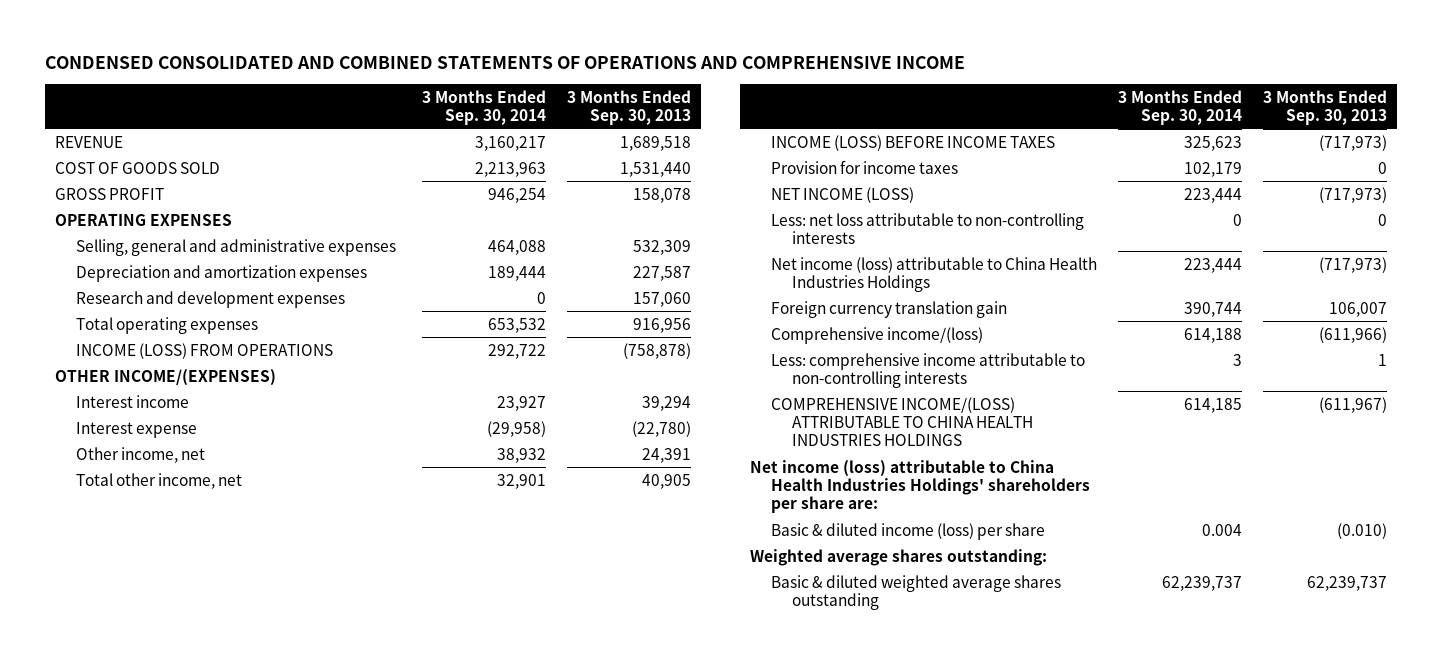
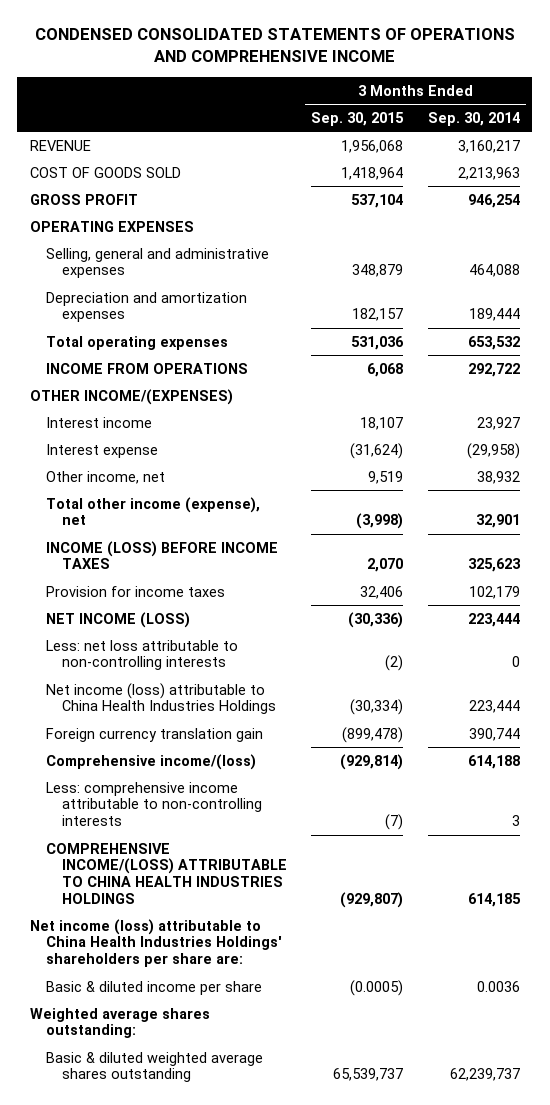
- CONDENSED CONSOLIDATED AND COMBINED STATEMENTS OF OPERATIONS AND COMPREHENSIVE INCOME
+ CONDENSED CONSOLIDATED STATEMENTS OF OPERATIONS AND COMPREHENSIVE INCOME
- | 3 Months Ended Sep. 30, 2014 | 3 Months Ended Sep. 30, 2013
+ | 3 Months Ended Sep. 30, 2015 | 3 Months Ended Sep. 30, 2014
- Research and development expenses | 0 | 157,060
- INCOME (LOSS) FROM OPERATIONS | 292,722 | (758,878)
+ INCOME FROM OPERATIONS | 6,068 | 292,722
- Total other income, net | 32,901 | 40,905
+ Total other income (expense), net | (3,998) | 32,901
- Basic & diluted income (loss) per share | 0.004 | (0.010)
+ Basic & diluted income per share | (0.0005) | 0.0036

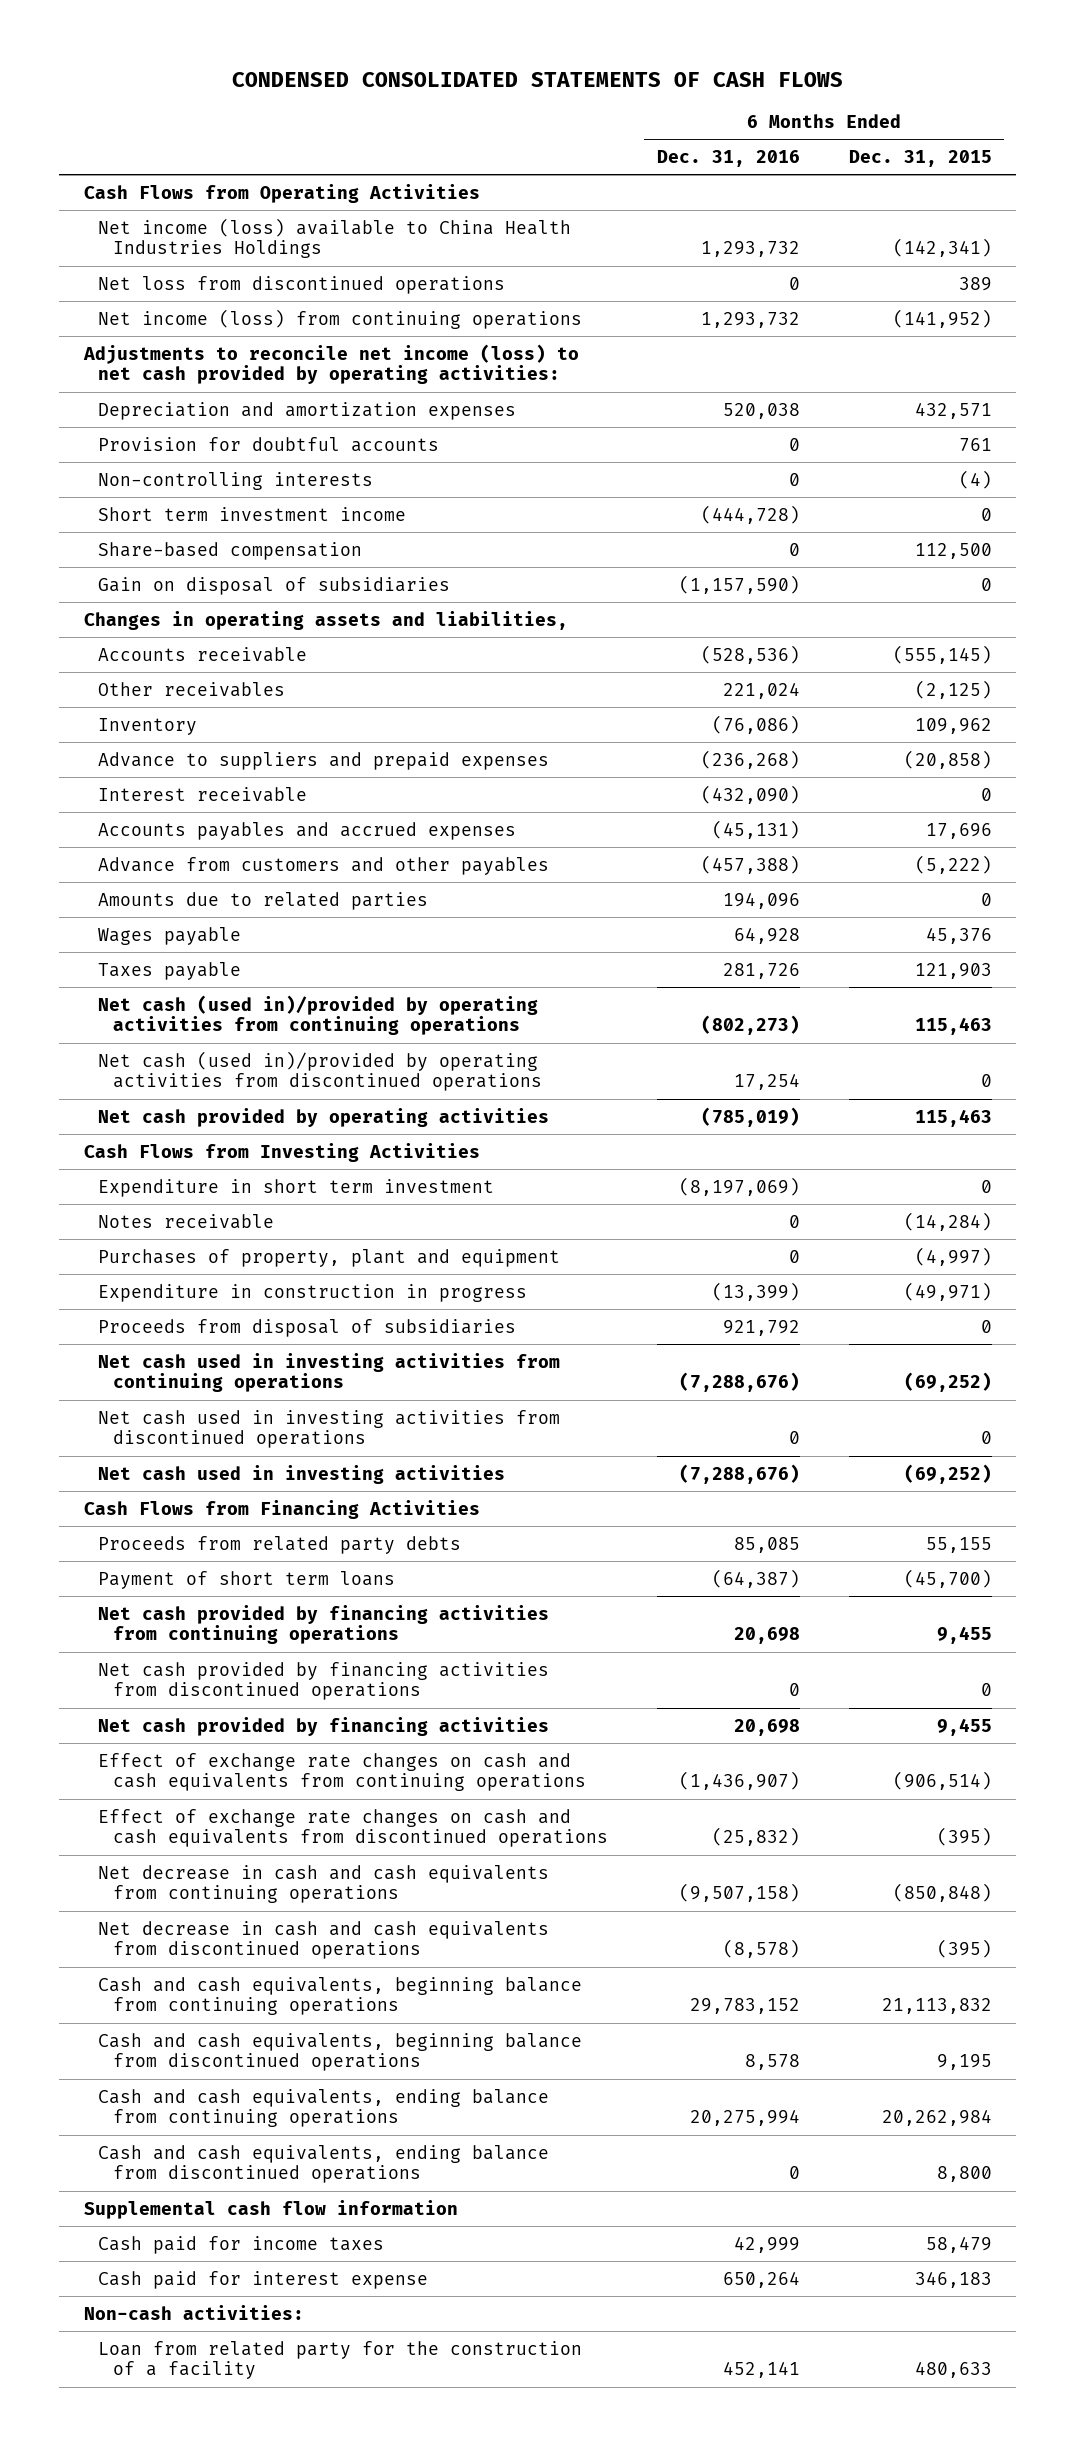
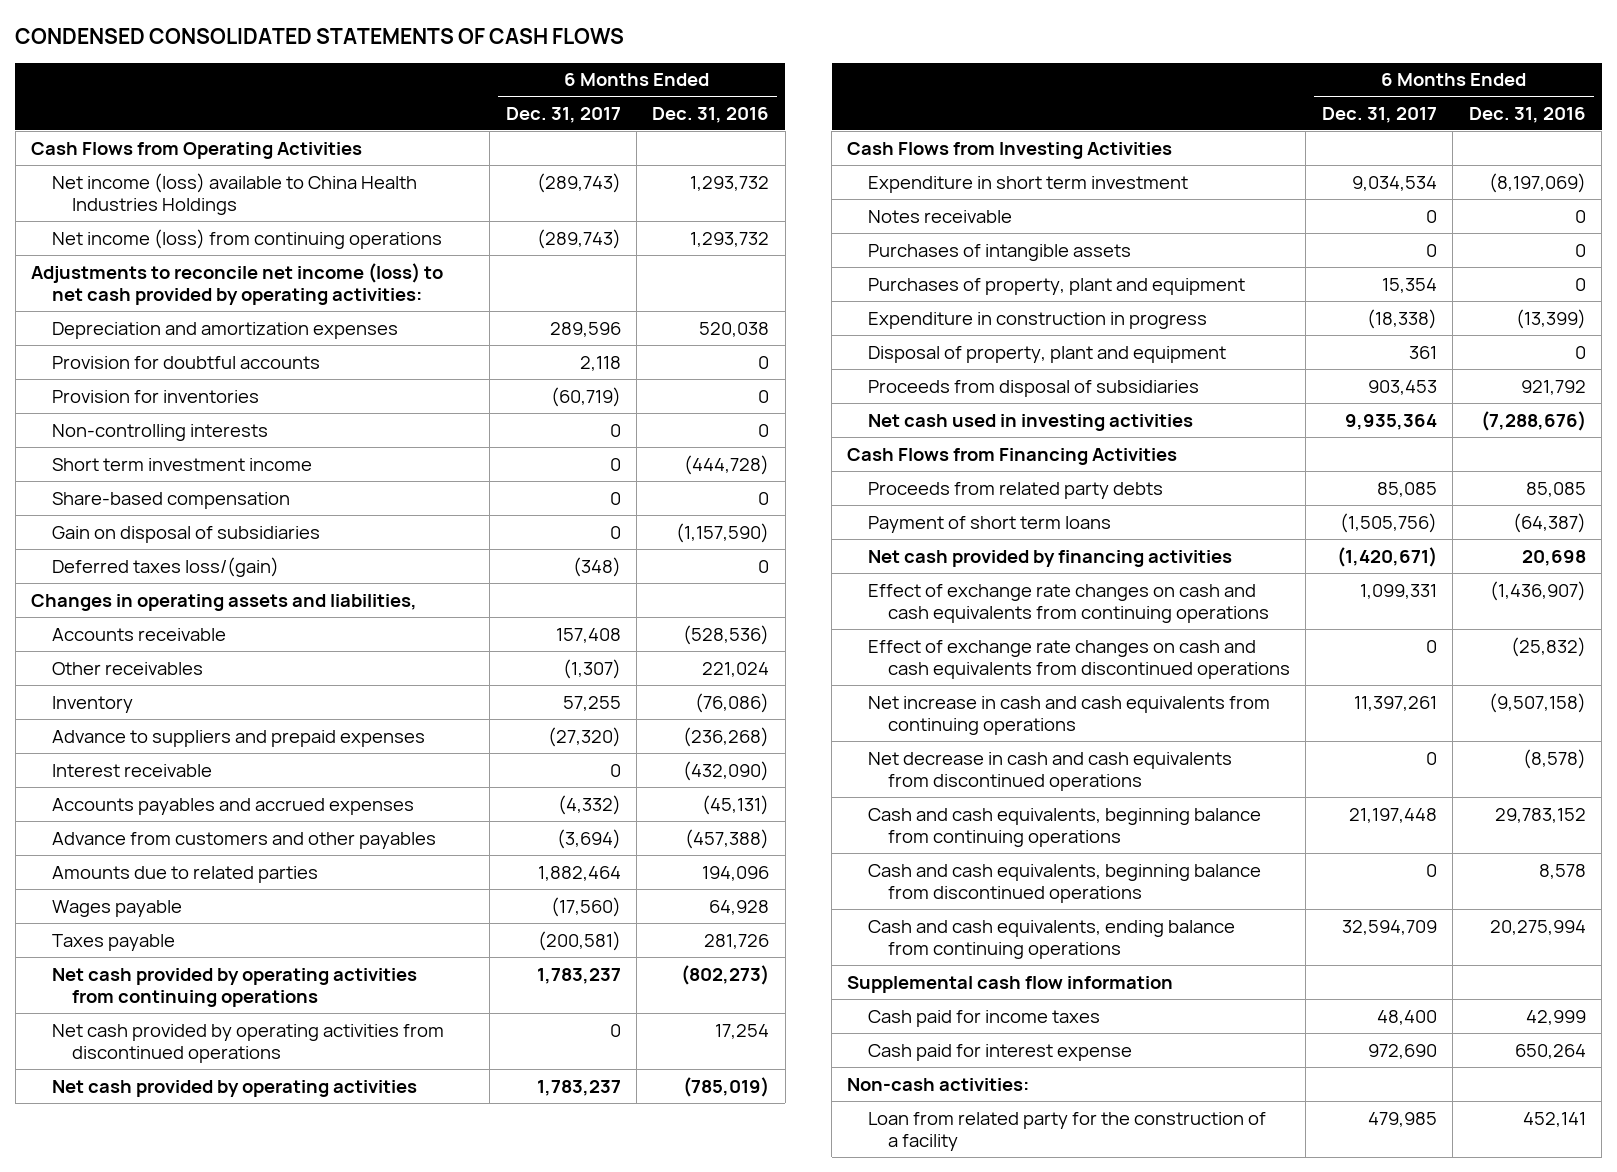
- | 6 Months Ended Dec. 31, 2016 | 6 Months Ended Dec. 31, 2015
+ | 6 Months Ended Dec. 31, 2017 | 6 Months Ended Dec. 31, 2016
- Net loss from discontinued operations | 0 | 389
+ Provision for inventories | (60,719) | 0
+ Deferred taxes loss/(gain) | (348) | 0
- Net cash (used in)/provided by operating activities from continuing operations | (802,273) | 115,463
- Net cash (used in)/provided by operating activities from discontinued operations | 17,254 | 0
+ Net cash provided by operating activities from continuing operations | 1,783,237 | (802,273)
+ Net cash provided by operating activities from discontinued operations | 0 | 17,254
+ Purchases of intangible assets | 0 | 0
+ Disposal of property, plant and equipment | 361 | 0
- Net cash used in investing activities from continuing operations | (7,288,676) | (69,252)
- Net cash used in investing activities from discontinued operations | 0 | 0
- Net cash provided by financing activities from continuing operations | 20,698 | 9,455
- Net cash provided by financing activities from discontinued operations | 0 | 0
- Net decrease in cash and cash equivalents from continuing operations | (9,507,158) | (850,848)
+ Net increase in cash and cash equivalents from continuing operations | 11,397,261 | (9,507,158)
- Cash and cash equivalents, ending balance from discontinued operations | 0 | 8,800

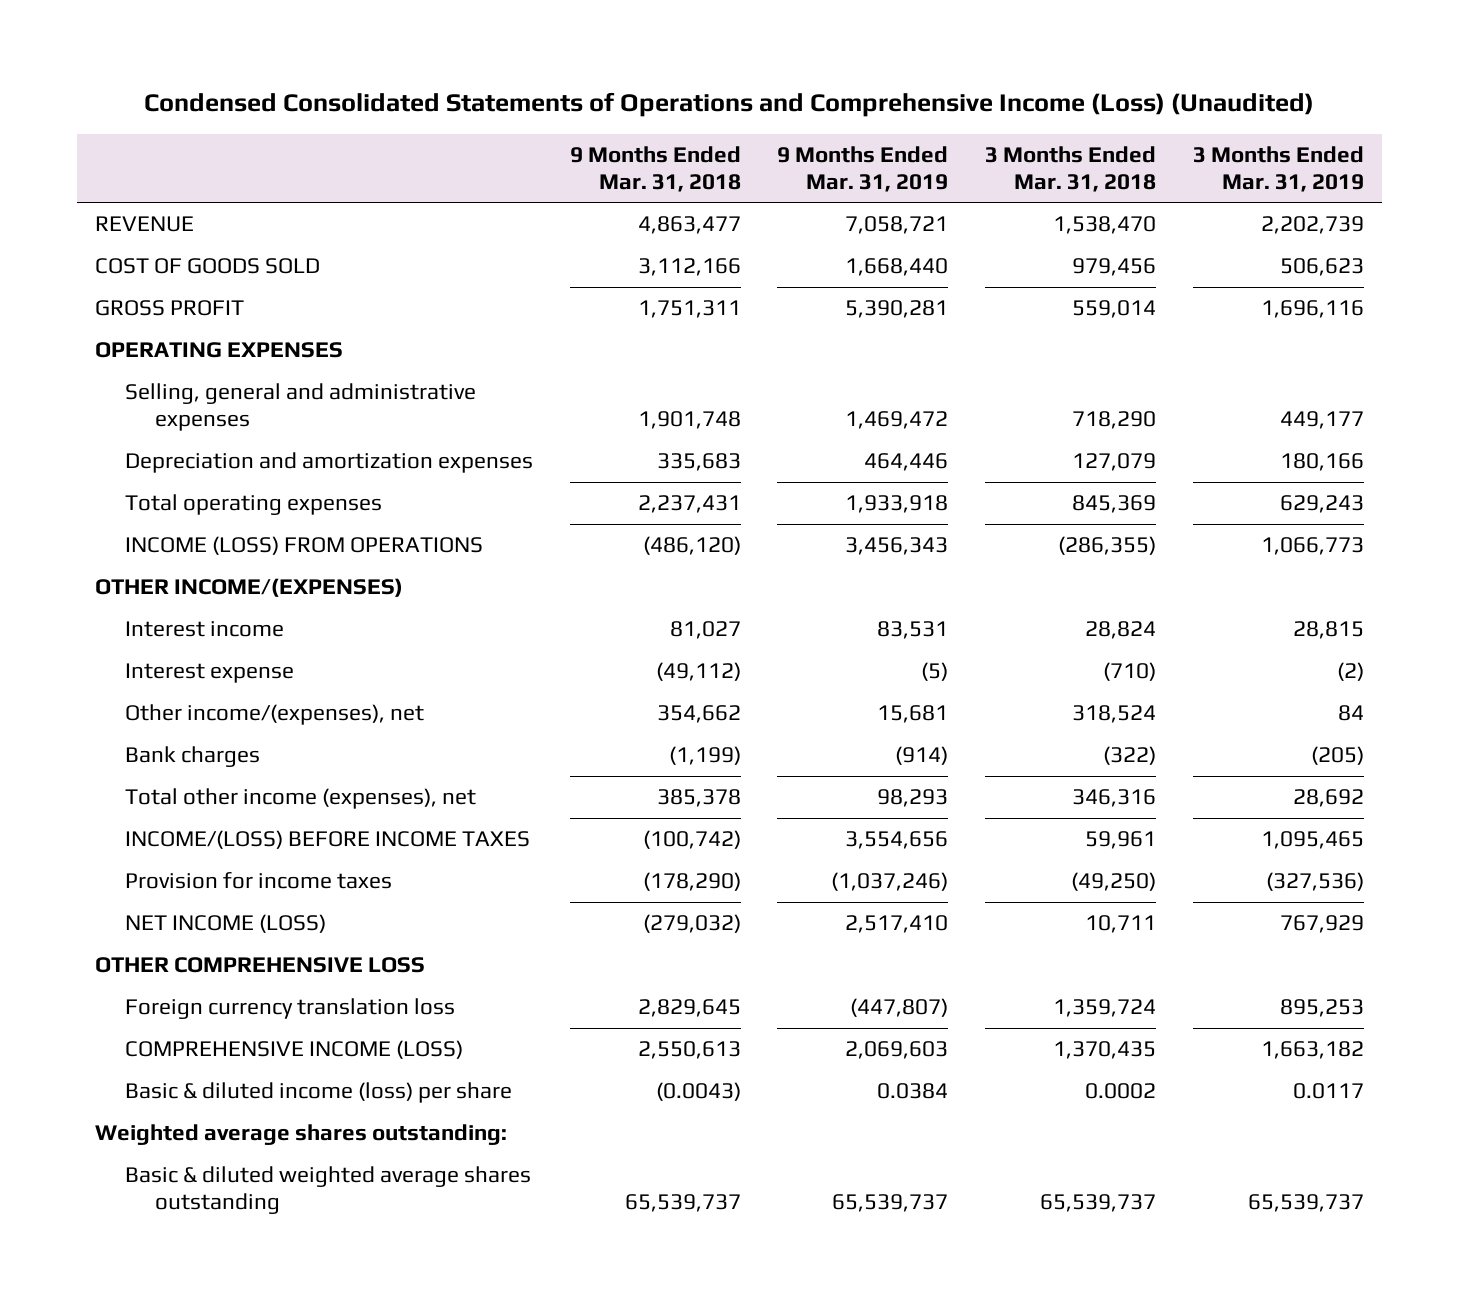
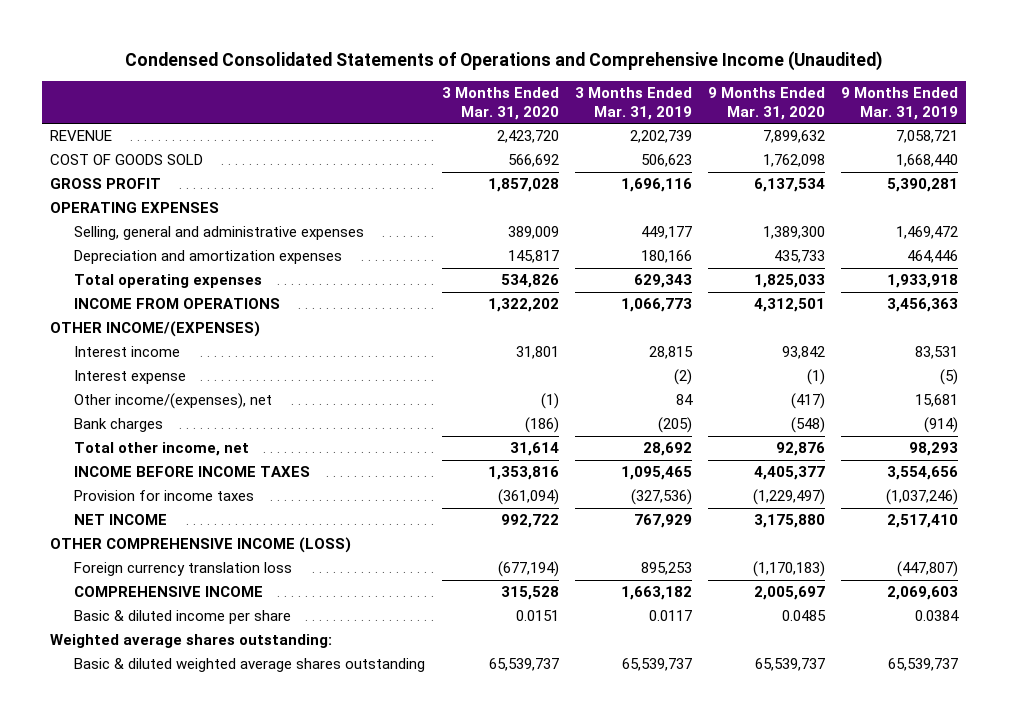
- Condensed Consolidated Statements of Operations and Comprehensive Income (Loss) (Unaudited)
+ Condensed Consolidated Statements of Operations and Comprehensive Income (Unaudited)
- | 9 Months Ended Mar. 31, 2018 | 9 Months Ended Mar. 31, 2019 | 3 Months Ended Mar. 31, 2018 | 3 Months Ended Mar. 31, 2019
+ | 3 Months Ended Mar. 31, 2020 | 3 Months Ended Mar. 31, 2019 | 9 Months Ended Mar. 31, 2020 | 9 Months Ended Mar. 31, 2019
- Total operating expenses | 2,237,431 | 1,933,918 | 845,369 | 629,243
- INCOME (LOSS) FROM OPERATIONS | (486,120) | 3,456,343 | (286,355) | 1,066,773
+ Total operating expenses | 534,826 | 629,343 | 1,825,033 | 1,933,918
+ INCOME FROM OPERATIONS | 1,322,202 | 1,066,773 | 4,312,501 | 3,456,363
- Total other income (expenses), net | 385,378 | 98,293 | 346,316 | 28,692
- INCOME/(LOSS) BEFORE INCOME TAXES | (100,742) | 3,554,656 | 59,961 | 1,095,465
+ Total other income, net | 31,614 | 28,692 | 92,876 | 98,293
+ INCOME BEFORE INCOME TAXES | 1,353,816 | 1,095,465 | 4,405,377 | 3,554,656
- NET INCOME (LOSS) | (279,032) | 2,517,410 | 10,711 | 767,929
- OTHER COMPREHENSIVE LOSS
+ NET INCOME | 992,722 | 767,929 | 3,175,880 | 2,517,410
+ OTHER COMPREHENSIVE INCOME (LOSS)
- COMPREHENSIVE INCOME (LOSS) | 2,550,613 | 2,069,603 | 1,370,435 | 1,663,182
- Basic & diluted income (loss) per share | (0.0043) | 0.0384 | 0.0002 | 0.0117
+ COMPREHENSIVE INCOME | 315,528 | 1,663,182 | 2,005,697 | 2,069,603
+ Basic & diluted income per share | 0.0151 | 0.0117 | 0.0485 | 0.0384

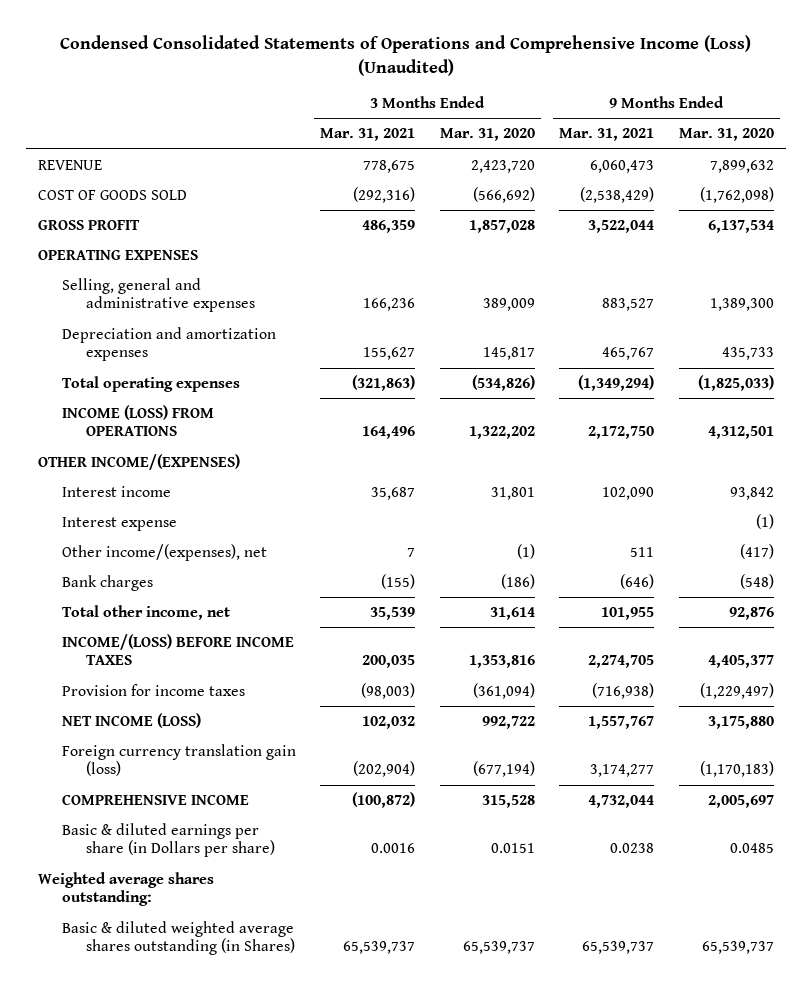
- Condensed Consolidated Statements of Operations and Comprehensive Income (Unaudited)
+ Condensed Consolidated Statements of Operations and Comprehensive Income (Loss) (Unaudited)
- | 3 Months Ended Mar. 31, 2020 | 3 Months Ended Mar. 31, 2019 | 9 Months Ended Mar. 31, 2020 | 9 Months Ended Mar. 31, 2019
+ | 3 Months Ended Mar. 31, 2021 | 3 Months Ended Mar. 31, 2020 | 9 Months Ended Mar. 31, 2021 | 9 Months Ended Mar. 31, 2020
- COST OF GOODS SOLD | 566,692 | 506,623 | 1,762,098 | 1,668,440
+ COST OF GOODS SOLD | (292,316) | (566,692) | (2,538,429) | (1,762,098)
- Total operating expenses | 534,826 | 629,343 | 1,825,033 | 1,933,918
- INCOME FROM OPERATIONS | 1,322,202 | 1,066,773 | 4,312,501 | 3,456,363
+ Total operating expenses | (321,863) | (534,826) | (1,349,294) | (1,825,033)
+ INCOME (LOSS) FROM OPERATIONS | 164,496 | 1,322,202 | 2,172,750 | 4,312,501
- INCOME BEFORE INCOME TAXES | 1,353,816 | 1,095,465 | 4,405,377 | 3,554,656
+ INCOME/(LOSS) BEFORE INCOME TAXES | 200,035 | 1,353,816 | 2,274,705 | 4,405,377
- NET INCOME | 992,722 | 767,929 | 3,175,880 | 2,517,410
- OTHER COMPREHENSIVE INCOME (LOSS)
- Foreign currency translation loss | (677,194) | 895,253 | (1,170,183) | (447,807)
+ NET INCOME (LOSS) | 102,032 | 992,722 | 1,557,767 | 3,175,880
+ Foreign currency translation gain (loss) | (202,904) | (677,194) | 3,174,277 | (1,170,183)
- Basic & diluted income per share | 0.0151 | 0.0117 | 0.0485 | 0.0384
+ Basic & diluted earnings per share (in Dollars per share) | 0.0016 | 0.0151 | 0.0238 | 0.0485
- Basic & diluted weighted average shares outstanding | 65,539,737 | 65,539,737 | 65,539,737 | 65,539,737
+ Basic & diluted weighted average shares outstanding (in Shares) | 65,539,737 | 65,539,737 | 65,539,737 | 65,539,737

